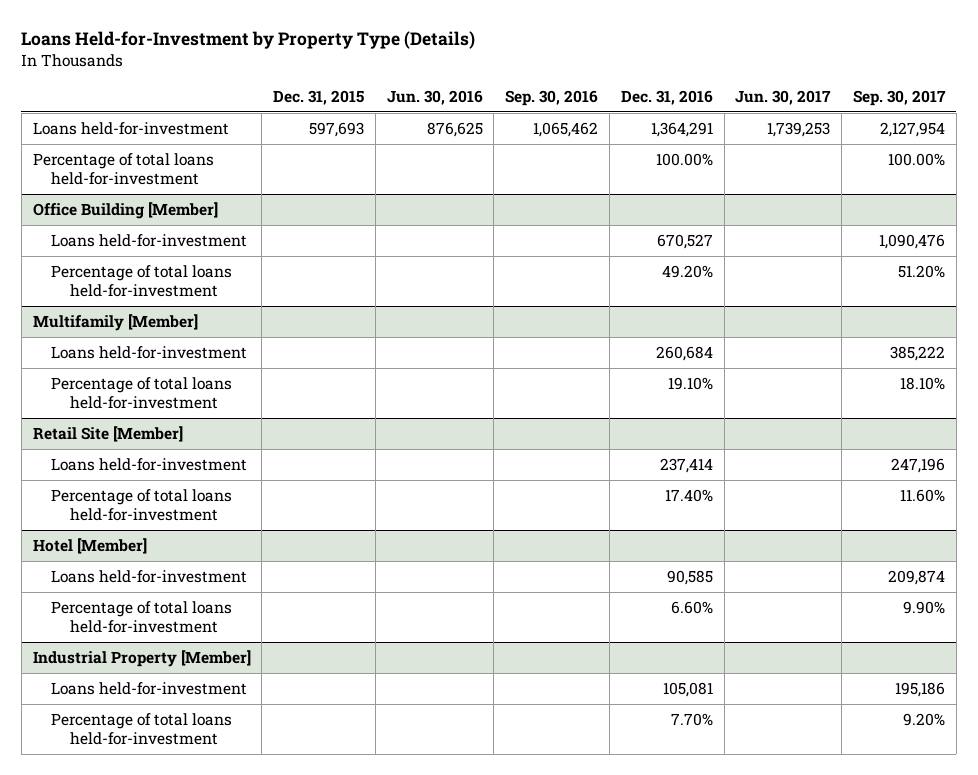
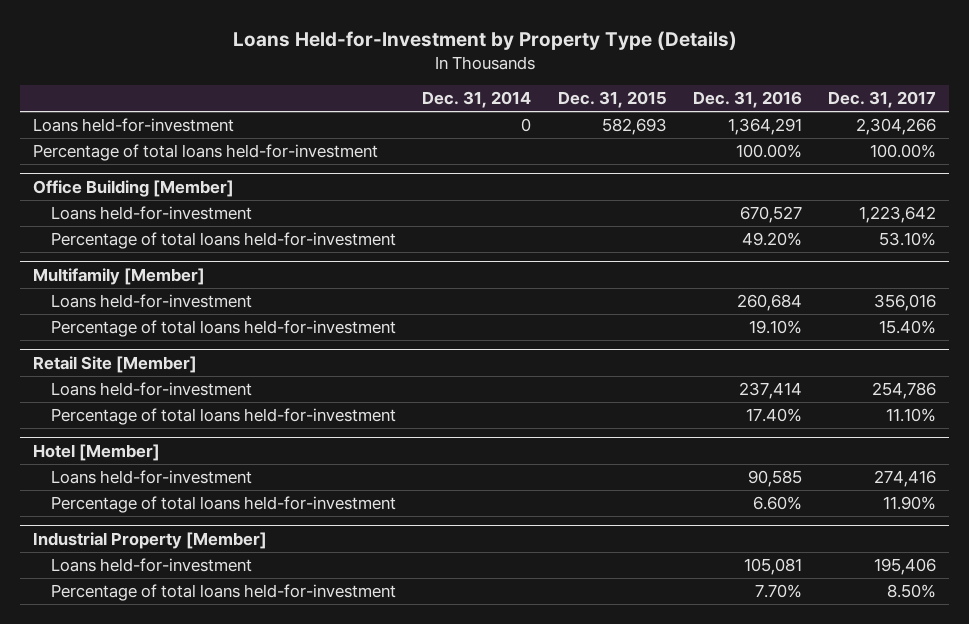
- | Dec. 31, 2015 | Jun. 30, 2016 | Sep. 30, 2016 | Dec. 31, 2016 | Jun. 30, 2017 | Sep. 30, 2017
+ | Dec. 31, 2014 | Dec. 31, 2015 | Dec. 31, 2016 | Dec. 31, 2017
- Loans held-for-investment | 597,693 | 876,625 | 1,065,462 | 1,364,291 | 1,739,253 | 2,127,954
+ Loans held-for-investment | 0 | 582,693 | 1,364,291 | 2,304,266

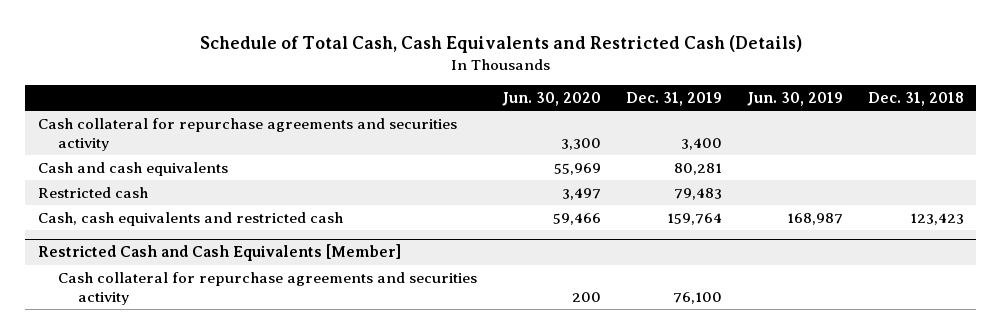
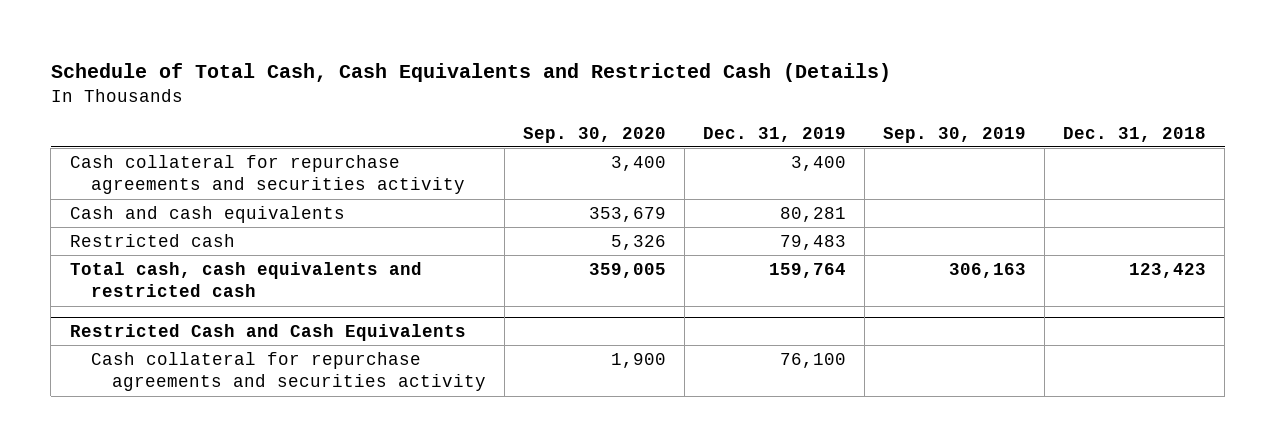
- | Jun. 30, 2020 | Dec. 31, 2019 | Jun. 30, 2019 | Dec. 31, 2018
+ | Sep. 30, 2020 | Dec. 31, 2019 | Sep. 30, 2019 | Dec. 31, 2018
- Cash, cash equivalents and restricted cash | 59,466 | 159,764 | 168,987 | 123,423
- Restricted Cash and Cash Equivalents [Member]
+ Total cash, cash equivalents and restricted cash | 359,005 | 159,764 | 306,163 | 123,423
+ Restricted Cash and Cash Equivalents

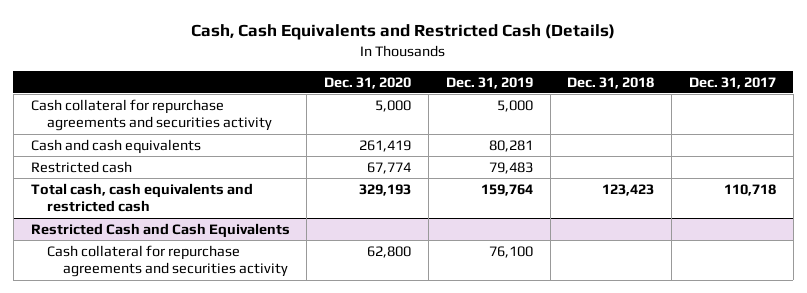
- Schedule of Total Cash, Cash Equivalents and Restricted Cash (Details)
+ Cash, Cash Equivalents and Restricted Cash (Details)
- | Sep. 30, 2020 | Dec. 31, 2019 | Sep. 30, 2019 | Dec. 31, 2018
+ | Dec. 31, 2020 | Dec. 31, 2019 | Dec. 31, 2018 | Dec. 31, 2017
- Cash collateral for repurchase agreements and securities activity | 3,400 | 3,400 | |
+ Cash collateral for repurchase agreements and securities activity | 5,000 | 5,000 | |

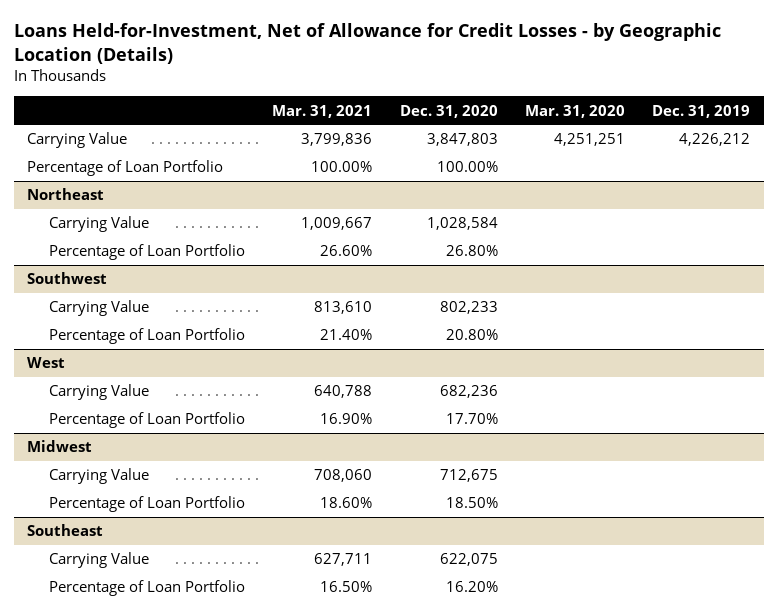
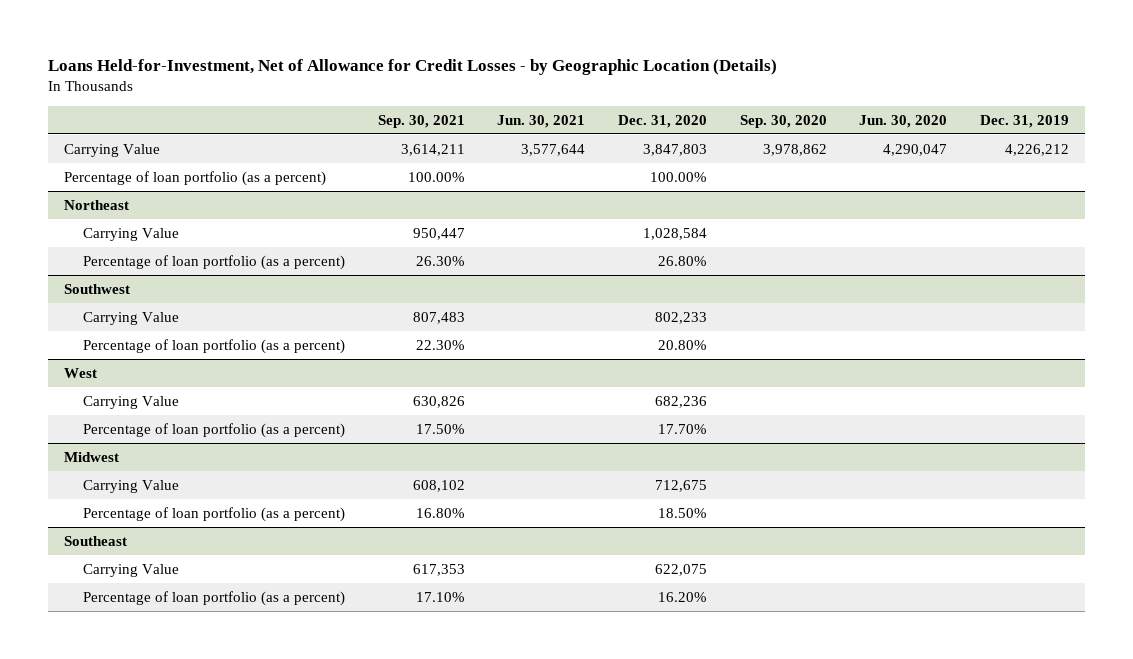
- | Mar. 31, 2021 | Dec. 31, 2020 | Mar. 31, 2020 | Dec. 31, 2019
+ | Sep. 30, 2021 | Jun. 30, 2021 | Dec. 31, 2020 | Sep. 30, 2020 | Jun. 30, 2020 | Dec. 31, 2019
- Percentage of Loan Portfolio | 100.00% | 100.00% | |
+ Percentage of loan portfolio (as a percent) | 100.00% | | 100.00% | | |
@ Northeast
- Percentage of Loan Portfolio | 26.60% | 26.80% | |
+ Percentage of loan portfolio (as a percent) | 26.30% | | 26.80% | | |
@ Southwest
- Percentage of Loan Portfolio | 21.40% | 20.80% | |
+ Percentage of loan portfolio (as a percent) | 22.30% | | 20.80% | | |
@ West
- Percentage of Loan Portfolio | 16.90% | 17.70% | |
+ Percentage of loan portfolio (as a percent) | 17.50% | | 17.70% | | |
@ Midwest
- Percentage of Loan Portfolio | 18.60% | 18.50% | |
+ Percentage of loan portfolio (as a percent) | 16.80% | | 18.50% | | |
@ Southeast
- Percentage of Loan Portfolio | 16.50% | 16.20% | |
+ Percentage of loan portfolio (as a percent) | 17.10% | | 16.20% | | |

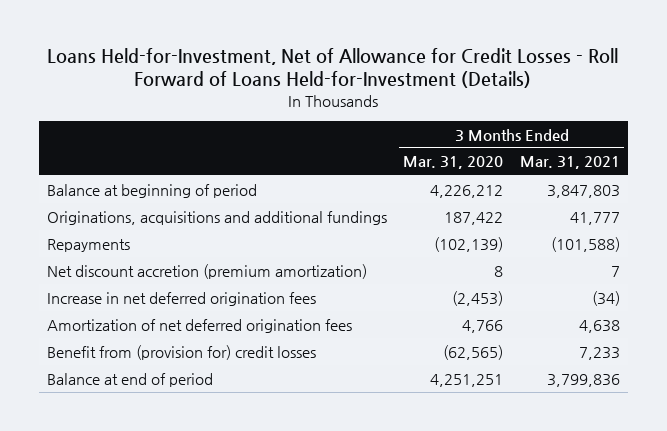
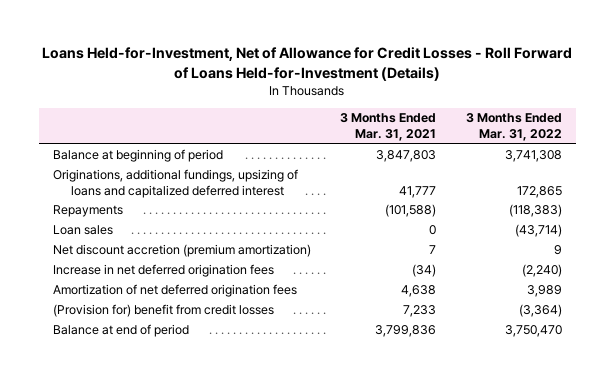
- | 3 Months Ended Mar. 31, 2020 | 3 Months Ended Mar. 31, 2021
+ | 3 Months Ended Mar. 31, 2021 | 3 Months Ended Mar. 31, 2022
- Originations, acquisitions and additional fundings | 187,422 | 41,777
+ Originations, additional fundings, upsizing of loans and capitalized deferred interest | 41,777 | 172,865
+ Loan sales | 0 | (43,714)
- Benefit from (provision for) credit losses | (62,565) | 7,233
+ (Provision for) benefit from credit losses | 7,233 | (3,364)

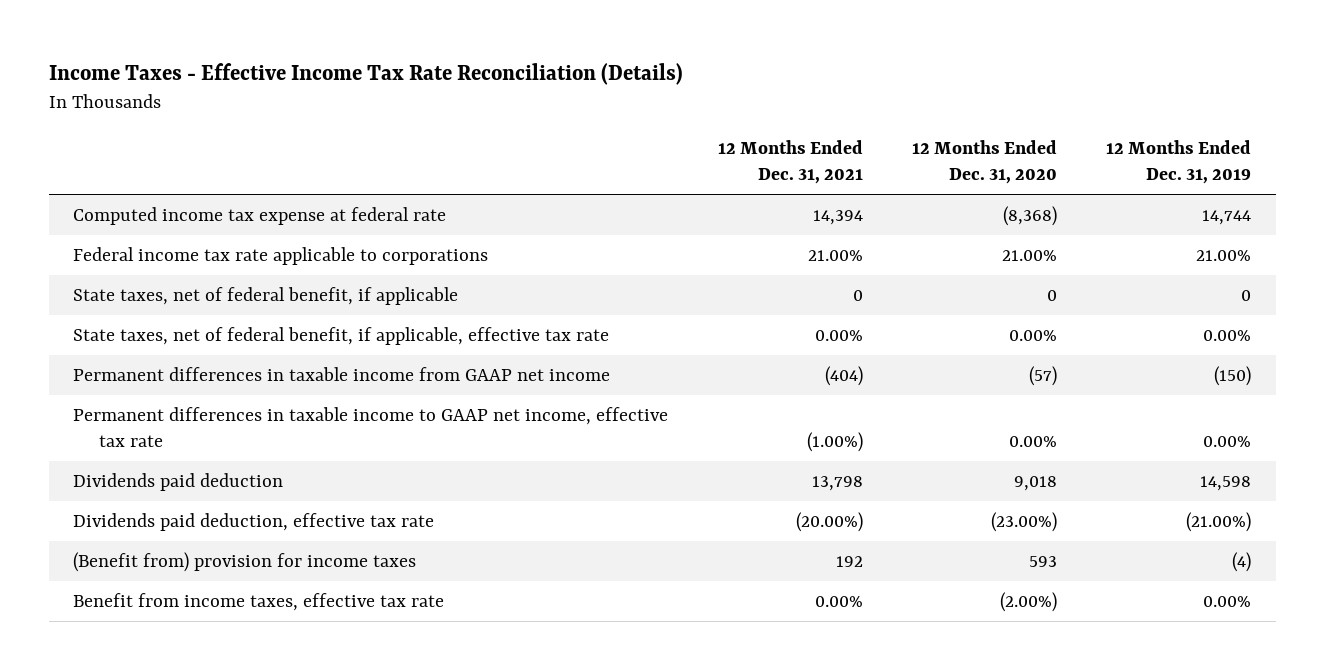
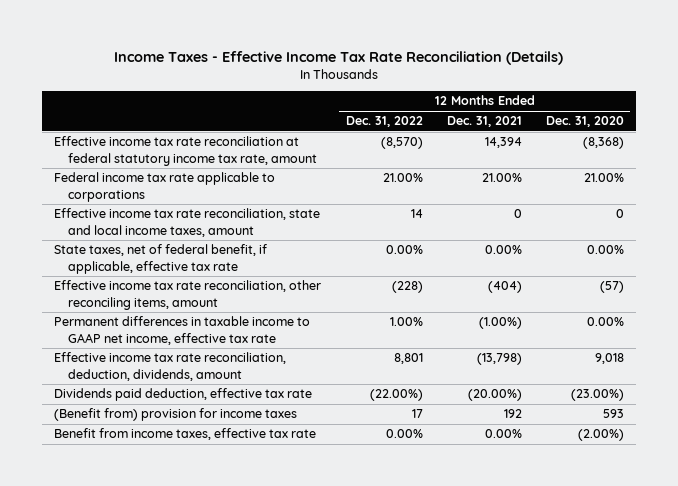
- | 12 Months Ended Dec. 31, 2021 | 12 Months Ended Dec. 31, 2020 | 12 Months Ended Dec. 31, 2019
+ | 12 Months Ended Dec. 31, 2022 | 12 Months Ended Dec. 31, 2021 | 12 Months Ended Dec. 31, 2020
- Computed income tax expense at federal rate | 14,394 | (8,368) | 14,744
+ Effective income tax rate reconciliation at federal statutory income tax rate, amount | (8,570) | 14,394 | (8,368)
- State taxes, net of federal benefit, if applicable | 0 | 0 | 0
+ Effective income tax rate reconciliation, state and local income taxes, amount | 14 | 0 | 0
- Permanent differences in taxable income from GAAP net income | (404) | (57) | (150)
+ Effective income tax rate reconciliation, other reconciling items, amount | (228) | (404) | (57)
- Dividends paid deduction | 13,798 | 9,018 | 14,598
+ Effective income tax rate reconciliation, deduction, dividends, amount | 8,801 | (13,798) | 9,018

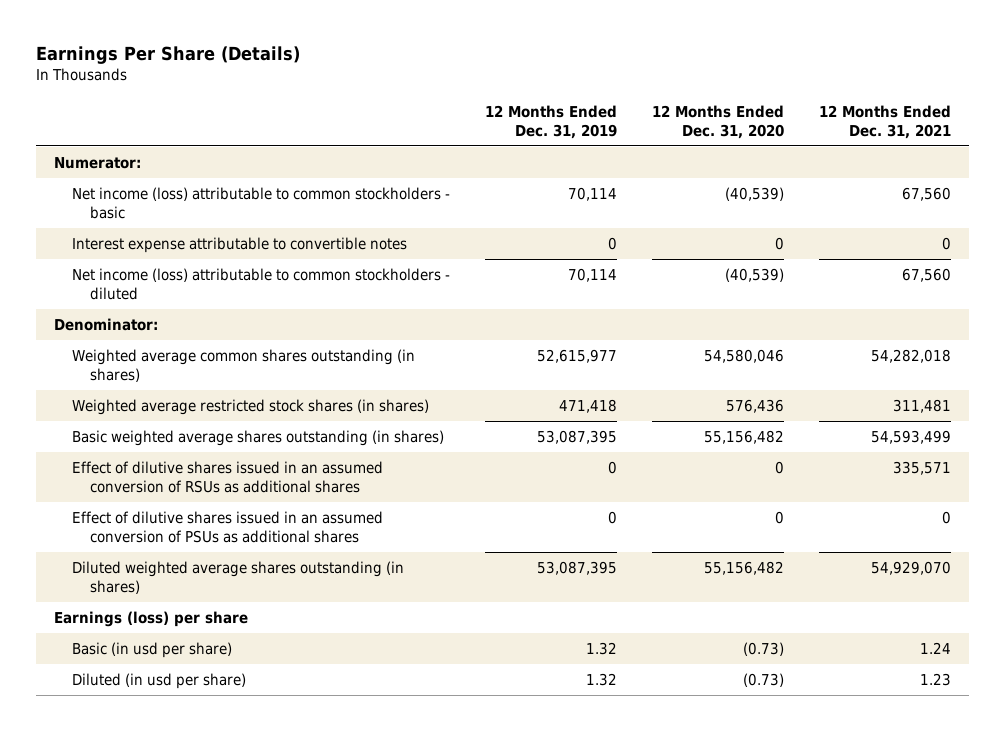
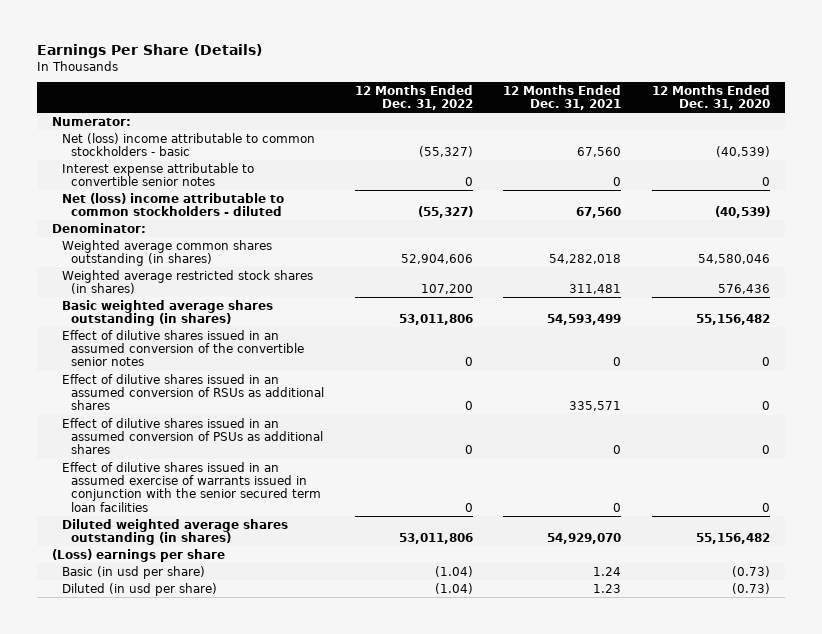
- | 12 Months Ended Dec. 31, 2019 | 12 Months Ended Dec. 31, 2020 | 12 Months Ended Dec. 31, 2021
+ | 12 Months Ended Dec. 31, 2022 | 12 Months Ended Dec. 31, 2021 | 12 Months Ended Dec. 31, 2020
- Net income (loss) attributable to common stockholders - basic | 70,114 | (40,539) | 67,560
- Interest expense attributable to convertible notes | 0 | 0 | 0
- Net income (loss) attributable to common stockholders - diluted | 70,114 | (40,539) | 67,560
+ Net (loss) income attributable to common stockholders - basic | (55,327) | 67,560 | (40,539)
+ Interest expense attributable to convertible senior notes | 0 | 0 | 0
+ Net (loss) income attributable to common stockholders - diluted | (55,327) | 67,560 | (40,539)
+ Effect of dilutive shares issued in an assumed conversion of the convertible senior notes | 0 | 0 | 0
+ Effect of dilutive shares issued in an assumed exercise of warrants issued in conjunction with the senior secured term loan facilities | 0 | 0 | 0
- Earnings (loss) per share
+ (Loss) earnings per share

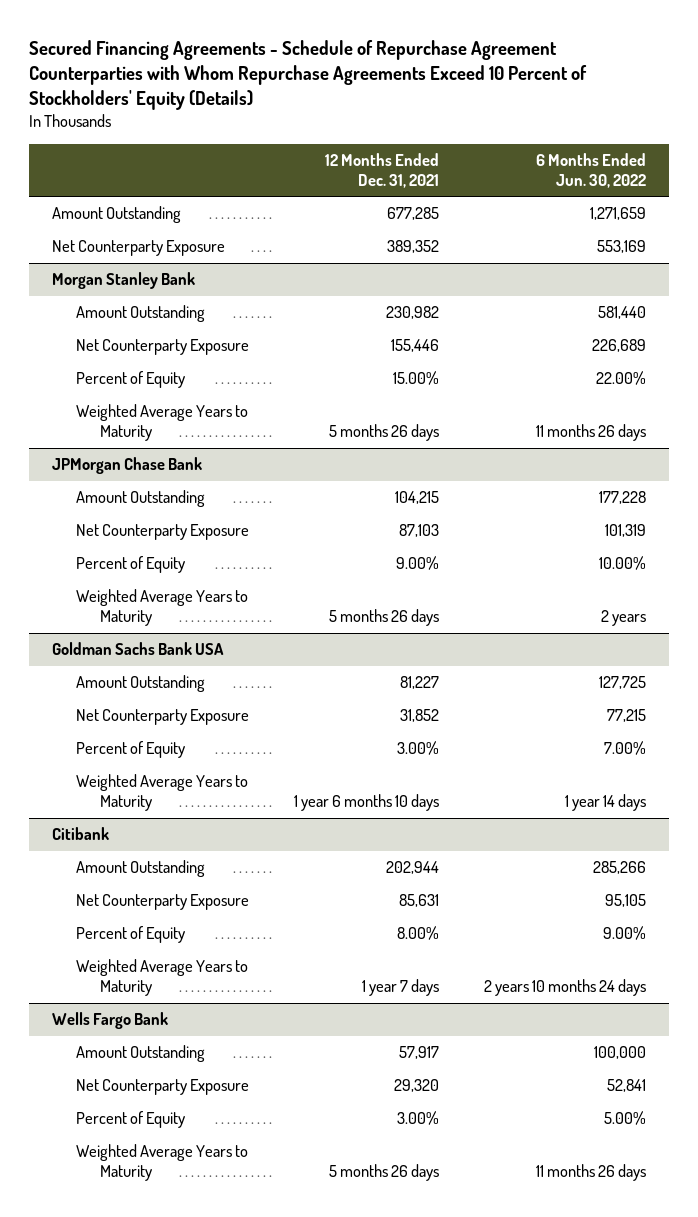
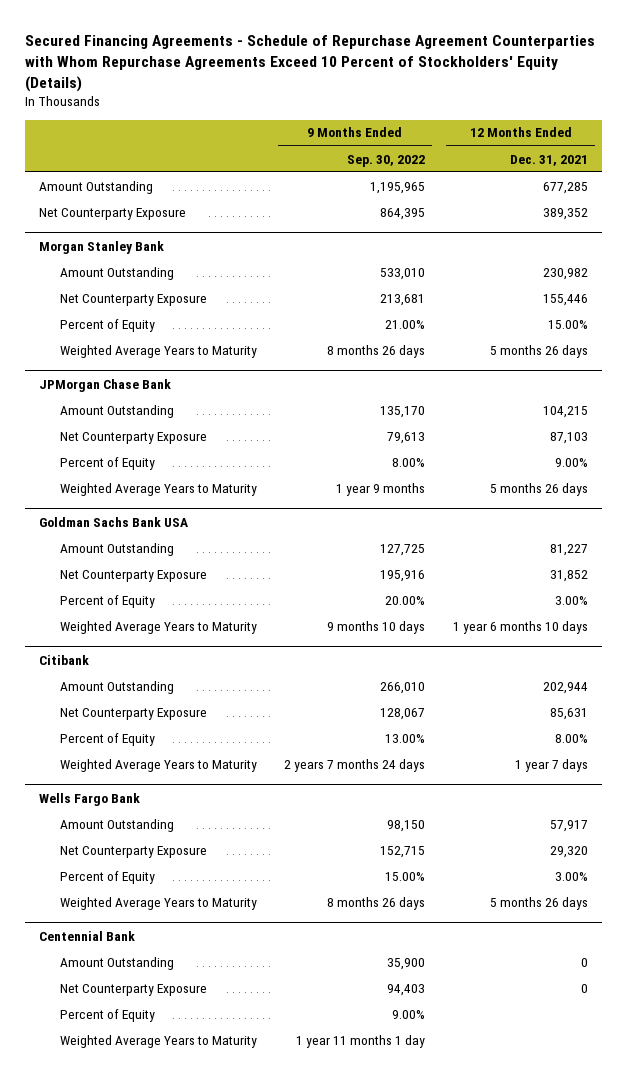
- | 12 Months Ended Dec. 31, 2021 | 6 Months Ended Jun. 30, 2022
+ | 9 Months Ended Sep. 30, 2022 | 12 Months Ended Dec. 31, 2021
+ Centennial Bank
+ Amount Outstanding | 35,900 | 0
+ Net Counterparty Exposure | 94,403 | 0
+ Percent of Equity | 9.00% |
+ Weighted Average Years to Maturity | 1 year 11 months 1 day |

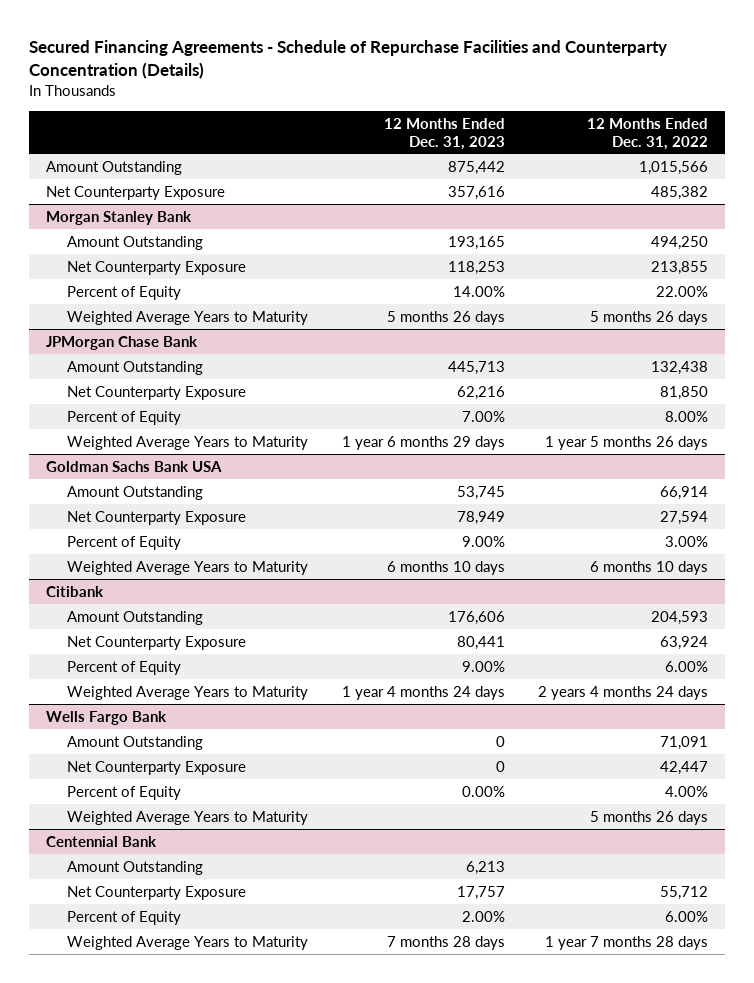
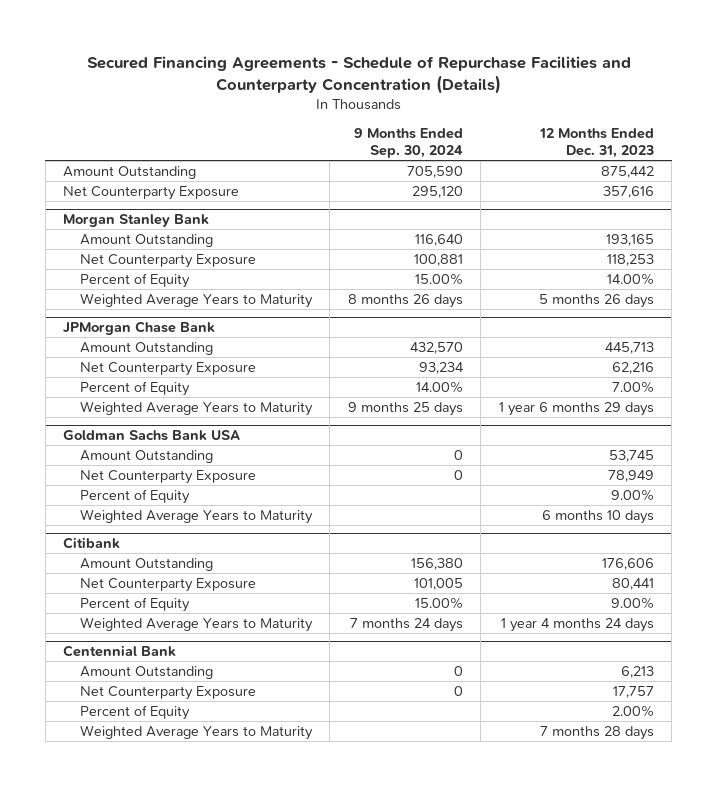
- | 12 Months Ended Dec. 31, 2023 | 12 Months Ended Dec. 31, 2022
+ | 9 Months Ended Sep. 30, 2024 | 12 Months Ended Dec. 31, 2023
- Wells Fargo Bank
- Amount Outstanding | 0 | 71,091
- Net Counterparty Exposure | 0 | 42,447
- Percent of Equity | 0.00% | 4.00%
- Weighted Average Years to Maturity | | 5 months 26 days

